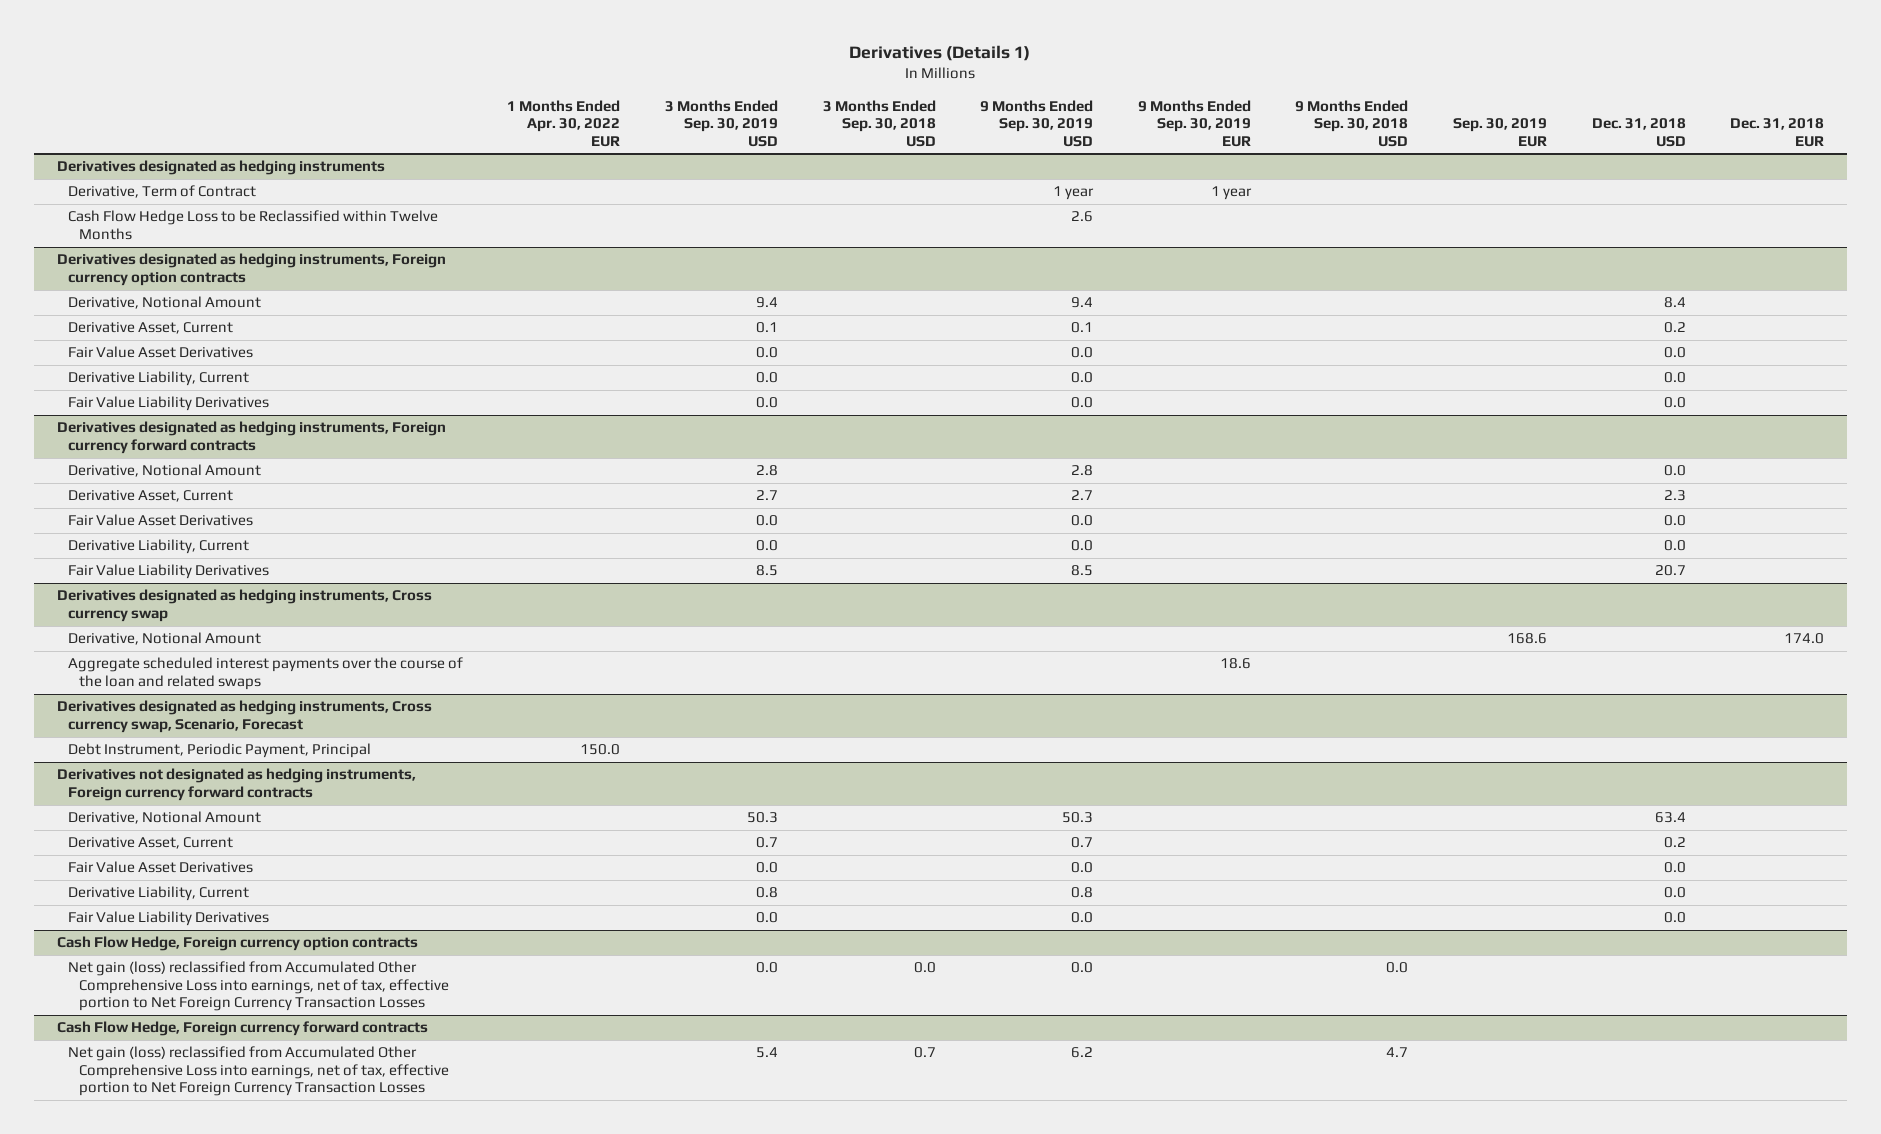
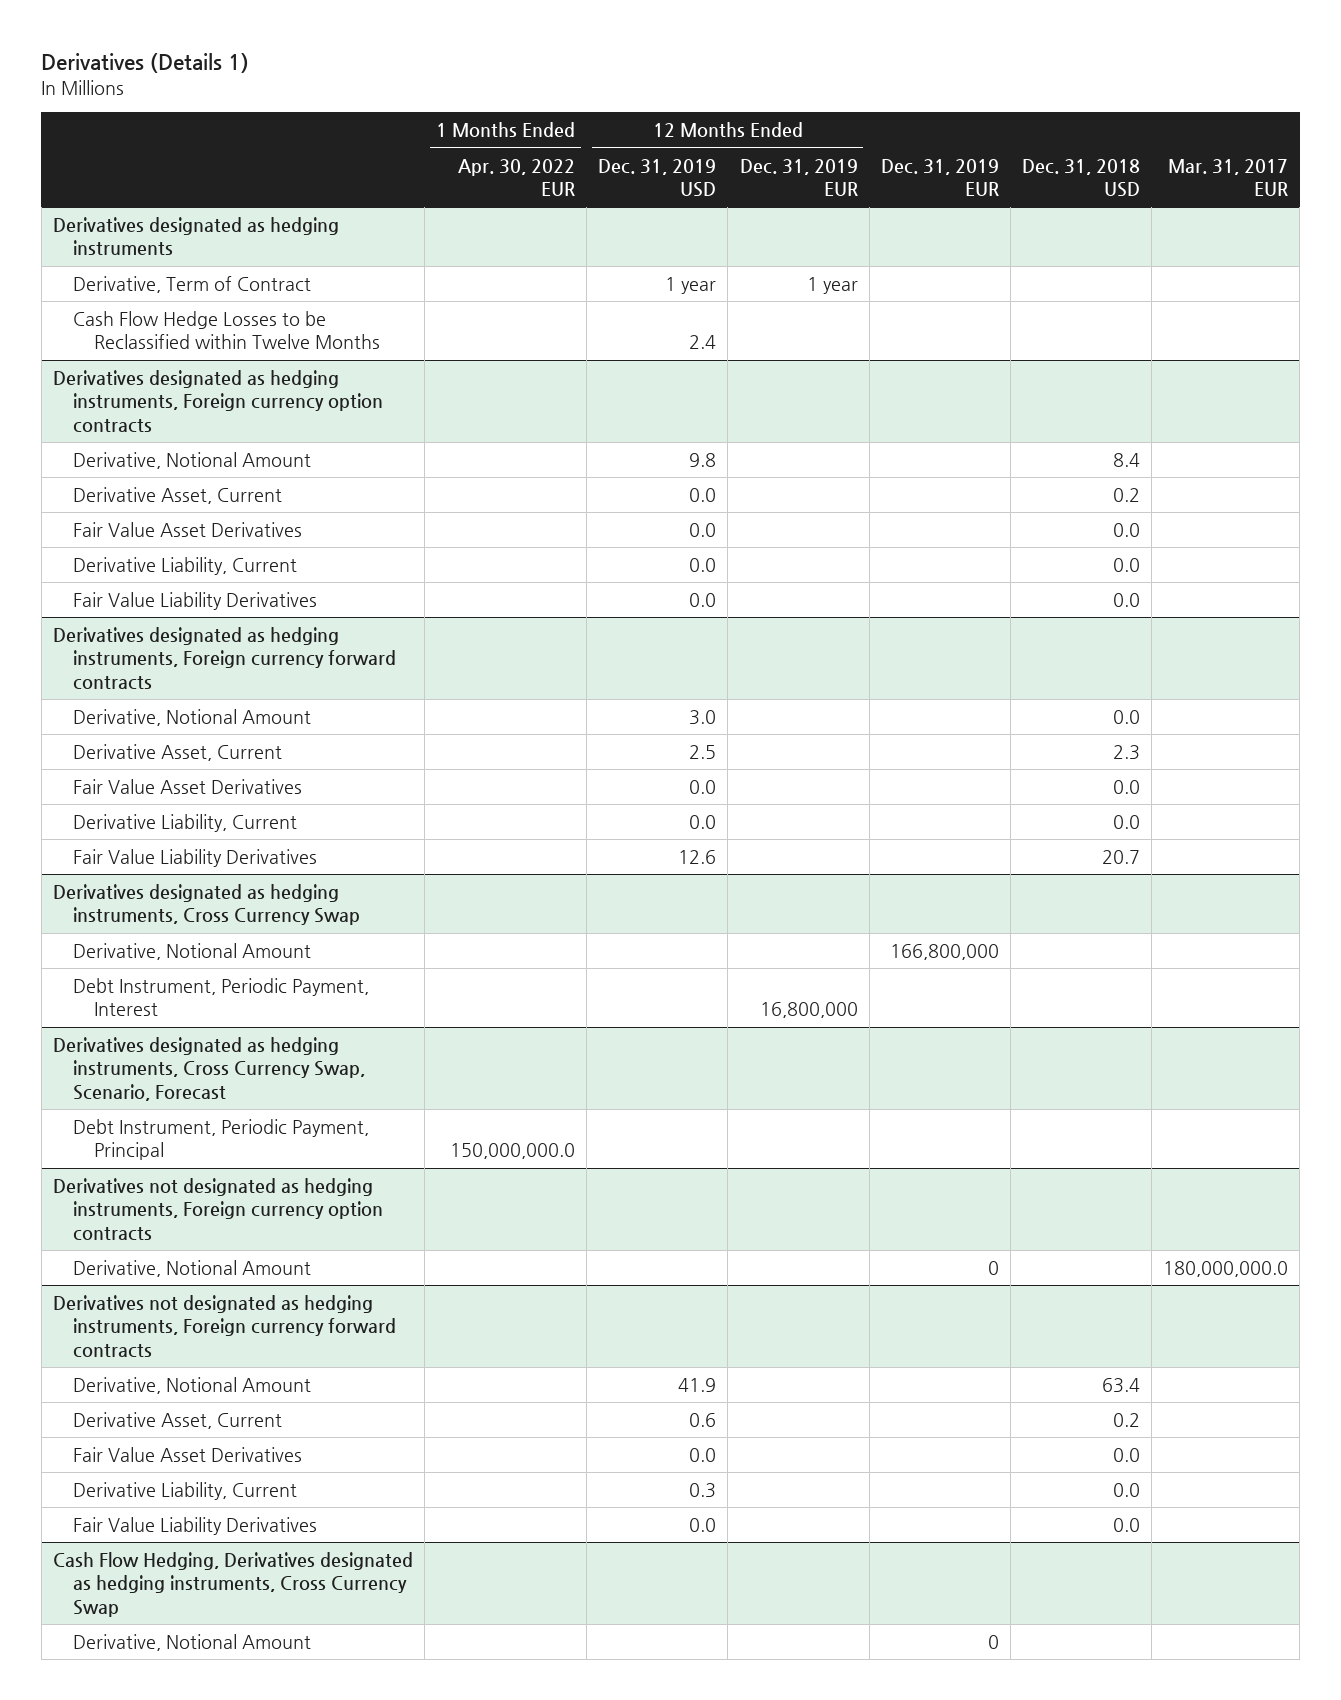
- | 1 Months Ended Apr. 30, 2022 EUR | 3 Months Ended Sep. 30, 2019 USD | 3 Months Ended Sep. 30, 2018 USD | 9 Months Ended Sep. 30, 2019 USD | 9 Months Ended Sep. 30, 2019 EUR | 9 Months Ended Sep. 30, 2018 USD | Sep. 30, 2019 EUR | Dec. 31, 2018 USD | Dec. 31, 2018 EUR
+ | 1 Months Ended Apr. 30, 2022 EUR | 12 Months Ended Dec. 31, 2019 USD | 12 Months Ended Dec. 31, 2019 EUR | Dec. 31, 2019 EUR | Dec. 31, 2018 USD | Mar. 31, 2017 EUR
@ Derivatives designated as hedging instruments
- Cash Flow Hedge Loss to be Reclassified within Twelve Months | | | | 2.6 | | | | |
+ Cash Flow Hedge Losses to be Reclassified within Twelve Months | | 2.4 | | | |
- Derivatives designated as hedging instruments, Cross currency swap
+ Derivatives designated as hedging instruments, Cross Currency Swap
- Aggregate scheduled interest payments over the course of the loan and related swaps | | | | | 18.6 | | | |
- Derivatives designated as hedging instruments, Cross currency swap, Scenario, Forecast
- Debt Instrument, Periodic Payment, Principal | 150.0 | | | | | | | |
+ Debt Instrument, Periodic Payment, Interest | | | 16,800,000 | | |
+ Derivatives designated as hedging instruments, Cross Currency Swap, Scenario, Forecast
+ Debt Instrument, Periodic Payment, Principal | 150,000,000.0 | | | | |
+ Derivatives not designated as hedging instruments, Foreign currency option contracts
+ Derivative, Notional Amount | | | | 0 | | 180,000,000.0
- Cash Flow Hedge, Foreign currency option contracts
- Net gain (loss) reclassified from Accumulated Other Comprehensive Loss into earnings, net of tax, effective portion to Net Foreign Currency Transaction Losses | | 0.0 | 0.0 | 0.0 | | 0.0 | | |
- Cash Flow Hedge, Foreign currency forward contracts
- Net gain (loss) reclassified from Accumulated Other Comprehensive Loss into earnings, net of tax, effective portion to Net Foreign Currency Transaction Losses | | 5.4 | 0.7 | 6.2 | | 4.7 | | |
+ Cash Flow Hedging, Derivatives designated as hedging instruments, Cross Currency Swap
+ Derivative, Notional Amount | | | | 0 | |

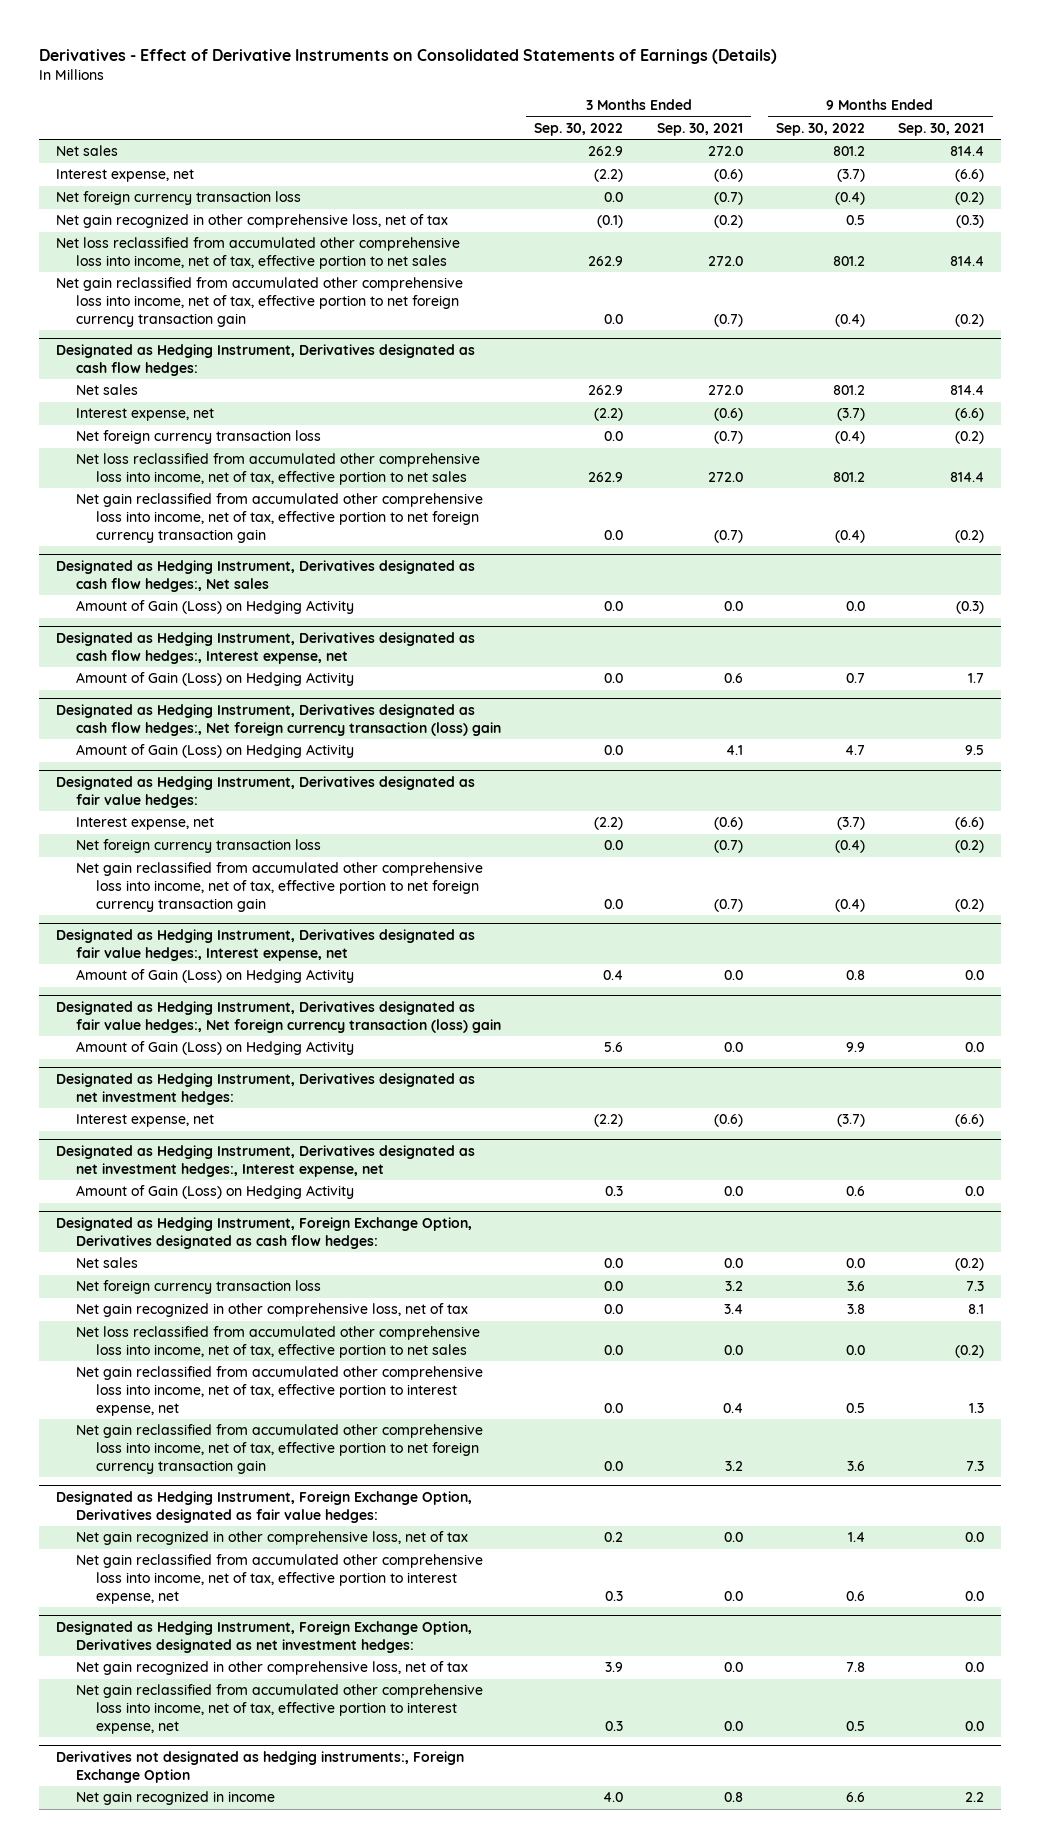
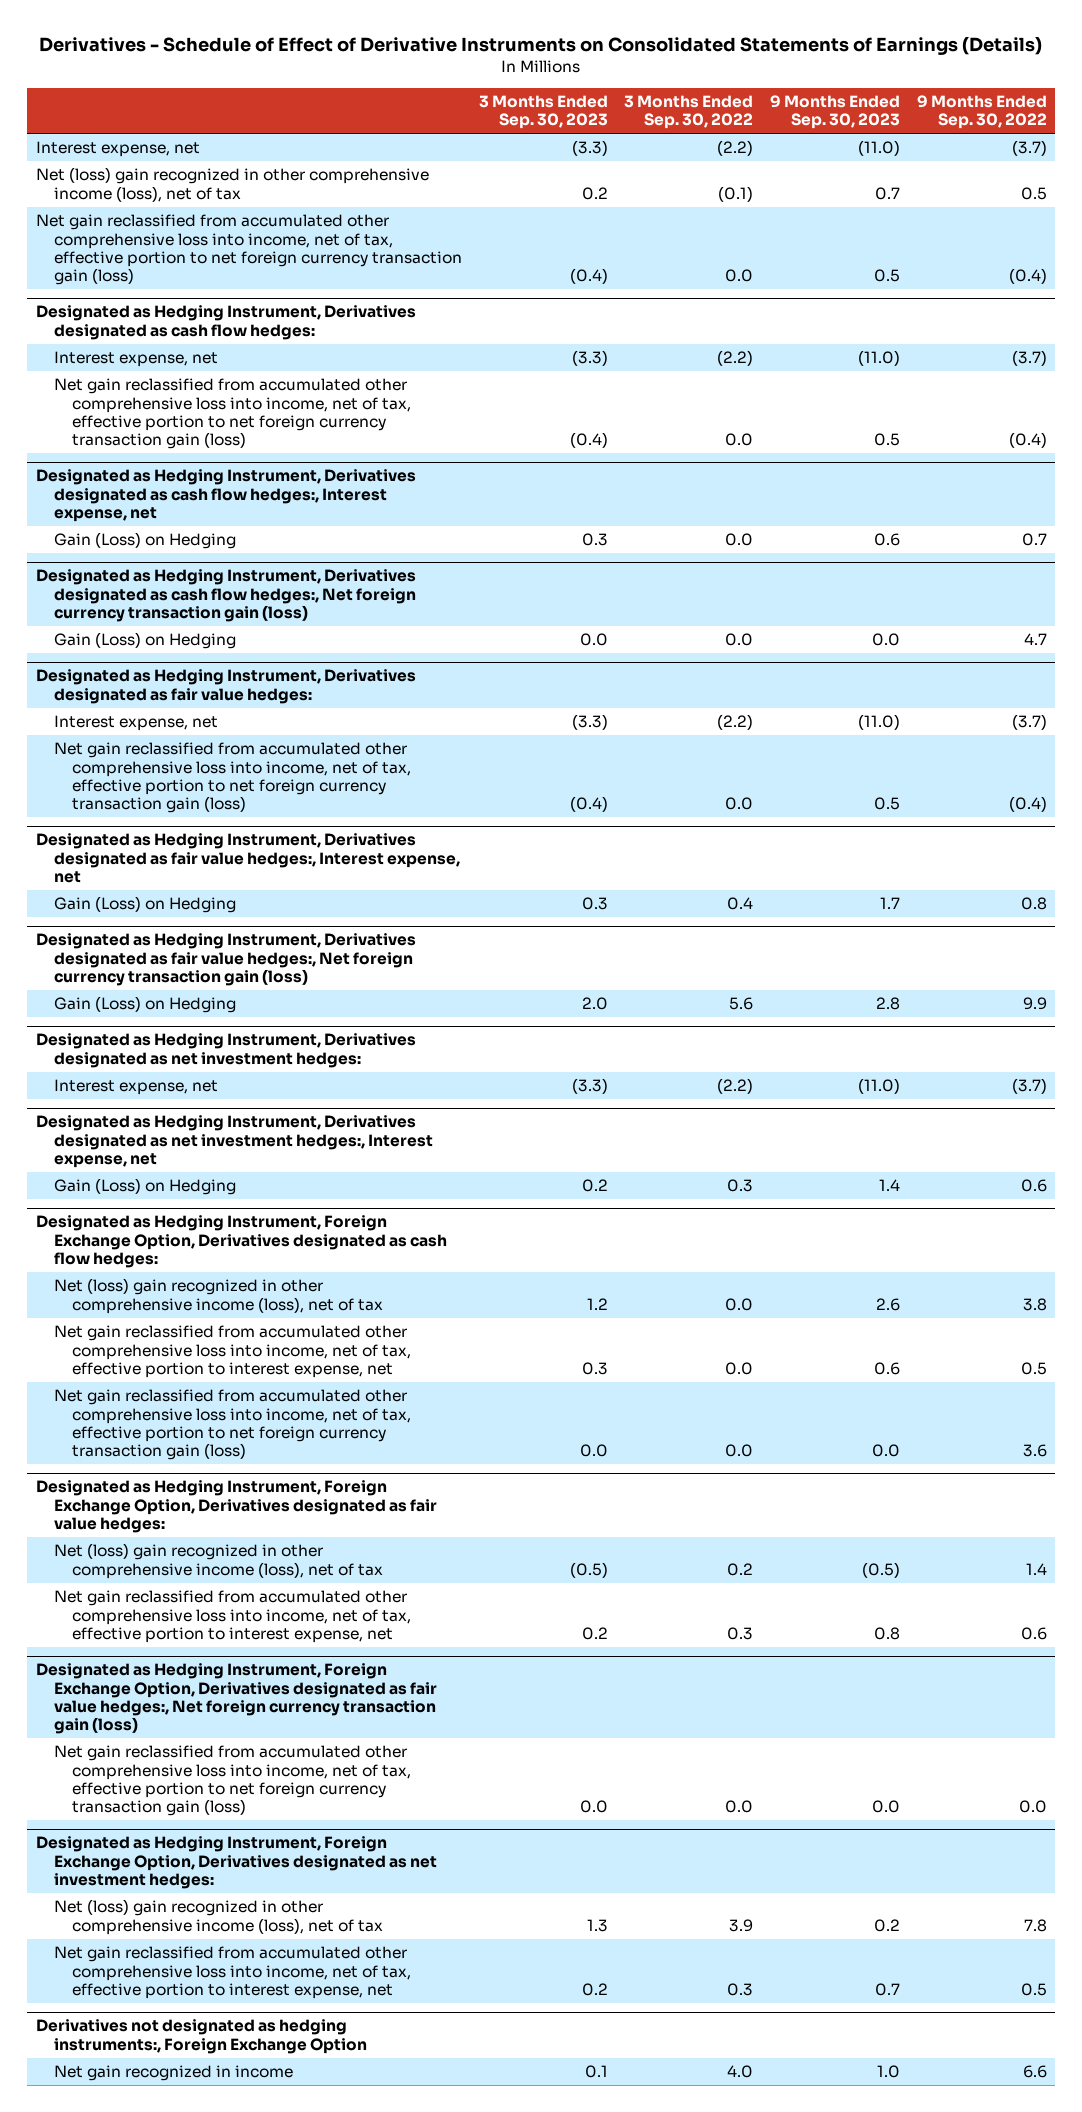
- Derivatives - Effect of Derivative Instruments on Consolidated Statements of Earnings (Details)
+ Derivatives - Schedule of Effect of Derivative Instruments on Consolidated Statements of Earnings (Details)
- | 3 Months Ended Sep. 30, 2022 | 3 Months Ended Sep. 30, 2021 | 9 Months Ended Sep. 30, 2022 | 9 Months Ended Sep. 30, 2021
+ | 3 Months Ended Sep. 30, 2023 | 3 Months Ended Sep. 30, 2022 | 9 Months Ended Sep. 30, 2023 | 9 Months Ended Sep. 30, 2022
- Net sales | 262.9 | 272.0 | 801.2 | 814.4
- Net foreign currency transaction loss | 0.0 | (0.7) | (0.4) | (0.2)
- Net gain recognized in other comprehensive loss, net of tax | (0.1) | (0.2) | 0.5 | (0.3)
- Net loss reclassified from accumulated other comprehensive loss into income, net of tax, effective portion to net sales | 262.9 | 272.0 | 801.2 | 814.4
- Net gain reclassified from accumulated other comprehensive loss into income, net of tax, effective portion to net foreign currency transaction gain | 0.0 | (0.7) | (0.4) | (0.2)
+ Net (loss) gain recognized in other comprehensive income (loss), net of tax | 0.2 | (0.1) | 0.7 | 0.5
+ Net gain reclassified from accumulated other comprehensive loss into income, net of tax, effective portion to net foreign currency transaction gain (loss) | (0.4) | 0.0 | 0.5 | (0.4)
@ Designated as Hedging Instrument, Derivatives designated as cash flow hedges:
- Net sales | 262.9 | 272.0 | 801.2 | 814.4
- Net foreign currency transaction loss | 0.0 | (0.7) | (0.4) | (0.2)
- Net loss reclassified from accumulated other comprehensive loss into income, net of tax, effective portion to net sales | 262.9 | 272.0 | 801.2 | 814.4
- Net gain reclassified from accumulated other comprehensive loss into income, net of tax, effective portion to net foreign currency transaction gain | 0.0 | (0.7) | (0.4) | (0.2)
- Designated as Hedging Instrument, Derivatives designated as cash flow hedges:, Net sales
- Amount of Gain (Loss) on Hedging Activity | 0.0 | 0.0 | 0.0 | (0.3)
@ Designated as Hedging Instrument, Derivatives designated as cash flow hedges:
+ Net gain reclassified from accumulated other comprehensive loss into income, net of tax, effective portion to net foreign currency transaction gain (loss) | (0.4) | 0.0 | 0.5 | (0.4)
@ Designated as Hedging Instrument, Derivatives designated as cash flow hedges:, Interest expense, net
- Amount of Gain (Loss) on Hedging Activity | 0.0 | 0.6 | 0.7 | 1.7
- Designated as Hedging Instrument, Derivatives designated as cash flow hedges:, Net foreign currency transaction (loss) gain
- Amount of Gain (Loss) on Hedging Activity | 0.0 | 4.1 | 4.7 | 9.5
@ Designated as Hedging Instrument, Derivatives designated as cash flow hedges:, Interest expense, net
+ Gain (Loss) on Hedging | 0.3 | 0.0 | 0.6 | 0.7
+ Designated as Hedging Instrument, Derivatives designated as cash flow hedges:, Net foreign currency transaction gain (loss)
+ Gain (Loss) on Hedging | 0.0 | 0.0 | 0.0 | 4.7
@ Designated as Hedging Instrument, Derivatives designated as fair value hedges:
- Net foreign currency transaction loss | 0.0 | (0.7) | (0.4) | (0.2)
- Net gain reclassified from accumulated other comprehensive loss into income, net of tax, effective portion to net foreign currency transaction gain | 0.0 | (0.7) | (0.4) | (0.2)
+ Net gain reclassified from accumulated other comprehensive loss into income, net of tax, effective portion to net foreign currency transaction gain (loss) | (0.4) | 0.0 | 0.5 | (0.4)
@ Designated as Hedging Instrument, Derivatives designated as fair value hedges:, Interest expense, net
- Amount of Gain (Loss) on Hedging Activity | 0.4 | 0.0 | 0.8 | 0.0
- Designated as Hedging Instrument, Derivatives designated as fair value hedges:, Net foreign currency transaction (loss) gain
- Amount of Gain (Loss) on Hedging Activity | 5.6 | 0.0 | 9.9 | 0.0
@ Designated as Hedging Instrument, Derivatives designated as fair value hedges:, Interest expense, net
+ Gain (Loss) on Hedging | 0.3 | 0.4 | 1.7 | 0.8
+ Designated as Hedging Instrument, Derivatives designated as fair value hedges:, Net foreign currency transaction gain (loss)
+ Gain (Loss) on Hedging | 2.0 | 5.6 | 2.8 | 9.9
@ Designated as Hedging Instrument, Derivatives designated as net investment hedges:, Interest expense, net
- Amount of Gain (Loss) on Hedging Activity | 0.3 | 0.0 | 0.6 | 0.0
+ Gain (Loss) on Hedging | 0.2 | 0.3 | 1.4 | 0.6
@ Designated as Hedging Instrument, Foreign Exchange Option, Derivatives designated as cash flow hedges:
- Net sales | 0.0 | 0.0 | 0.0 | (0.2)
- Net foreign currency transaction loss | 0.0 | 3.2 | 3.6 | 7.3
- Net gain recognized in other comprehensive loss, net of tax | 0.0 | 3.4 | 3.8 | 8.1
- Net loss reclassified from accumulated other comprehensive loss into income, net of tax, effective portion to net sales | 0.0 | 0.0 | 0.0 | (0.2)
+ Net (loss) gain recognized in other comprehensive income (loss), net of tax | 1.2 | 0.0 | 2.6 | 3.8
- Net gain reclassified from accumulated other comprehensive loss into income, net of tax, effective portion to net foreign currency transaction gain | 0.0 | 3.2 | 3.6 | 7.3
+ Net gain reclassified from accumulated other comprehensive loss into income, net of tax, effective portion to net foreign currency transaction gain (loss) | 0.0 | 0.0 | 0.0 | 3.6
@ Designated as Hedging Instrument, Foreign Exchange Option, Derivatives designated as fair value hedges:
- Net gain recognized in other comprehensive loss, net of tax | 0.2 | 0.0 | 1.4 | 0.0
+ Net (loss) gain recognized in other comprehensive income (loss), net of tax | (0.5) | 0.2 | (0.5) | 1.4
+ Designated as Hedging Instrument, Foreign Exchange Option, Derivatives designated as fair value hedges:, Net foreign currency transaction gain (loss)
+ Net gain reclassified from accumulated other comprehensive loss into income, net of tax, effective portion to net foreign currency transaction gain (loss) | 0.0 | 0.0 | 0.0 | 0.0
@ Designated as Hedging Instrument, Foreign Exchange Option, Derivatives designated as net investment hedges:
- Net gain recognized in other comprehensive loss, net of tax | 3.9 | 0.0 | 7.8 | 0.0
+ Net (loss) gain recognized in other comprehensive income (loss), net of tax | 1.3 | 3.9 | 0.2 | 7.8

